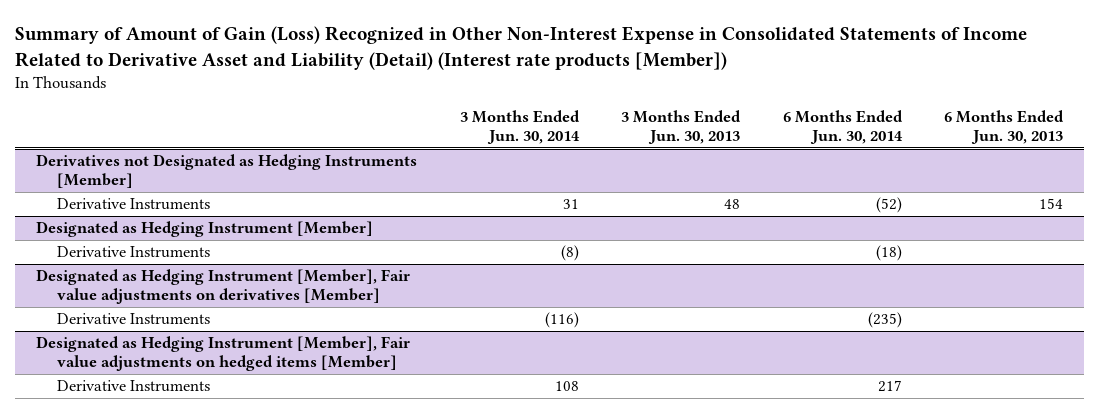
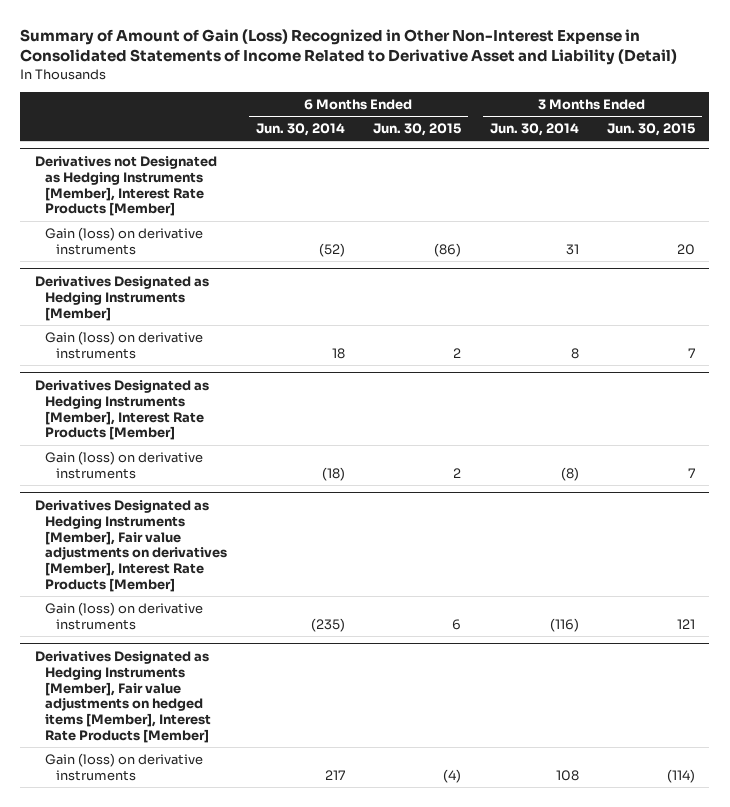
- Summary of Amount of Gain (Loss) Recognized in Other Non-Interest Expense in Consolidated Statements of Income Related to Derivative Asset and Liability (Detail) (Interest rate products [Member])
+ Summary of Amount of Gain (Loss) Recognized in Other Non-Interest Expense in Consolidated Statements of Income Related to Derivative Asset and Liability (Detail)
- | 3 Months Ended Jun. 30, 2014 | 3 Months Ended Jun. 30, 2013 | 6 Months Ended Jun. 30, 2014 | 6 Months Ended Jun. 30, 2013
+ | 6 Months Ended Jun. 30, 2014 | 6 Months Ended Jun. 30, 2015 | 3 Months Ended Jun. 30, 2014 | 3 Months Ended Jun. 30, 2015
- Derivatives not Designated as Hedging Instruments [Member]
- Derivative Instruments | 31 | 48 | (52) | 154
- Designated as Hedging Instrument [Member]
- Derivative Instruments | (8) | | (18) |
- Designated as Hedging Instrument [Member], Fair value adjustments on derivatives [Member]
- Derivative Instruments | (116) | | (235) |
- Designated as Hedging Instrument [Member], Fair value adjustments on hedged items [Member]
- Derivative Instruments | 108 | | 217 |
+ Derivatives not Designated as Hedging Instruments [Member], Interest Rate Products [Member]
+ Gain (loss) on derivative instruments | (52) | (86) | 31 | 20
+ Derivatives Designated as Hedging Instruments [Member]
+ Gain (loss) on derivative instruments | 18 | 2 | 8 | 7
+ Derivatives Designated as Hedging Instruments [Member], Interest Rate Products [Member]
+ Gain (loss) on derivative instruments | (18) | 2 | (8) | 7
+ Derivatives Designated as Hedging Instruments [Member], Fair value adjustments on derivatives [Member], Interest Rate Products [Member]
+ Gain (loss) on derivative instruments | (235) | 6 | (116) | 121
+ Derivatives Designated as Hedging Instruments [Member], Fair value adjustments on hedged items [Member], Interest Rate Products [Member]
+ Gain (loss) on derivative instruments | 217 | (4) | 108 | (114)

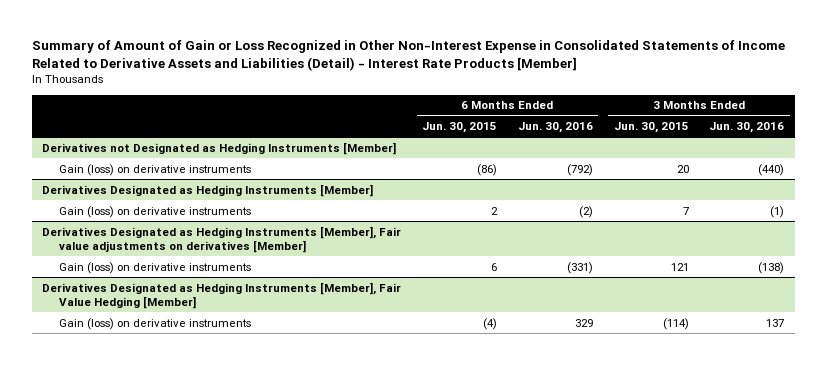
- Summary of Amount of Gain (Loss) Recognized in Other Non-Interest Expense in Consolidated Statements of Income Related to Derivative Asset and Liability (Detail)
+ Summary of Amount of Gain or Loss Recognized in Other Non-Interest Expense in Consolidated Statements of Income Related to Derivative Assets and Liabilities (Detail) - Interest Rate Products [Member]
- | 6 Months Ended Jun. 30, 2014 | 6 Months Ended Jun. 30, 2015 | 3 Months Ended Jun. 30, 2014 | 3 Months Ended Jun. 30, 2015
+ | 6 Months Ended Jun. 30, 2015 | 6 Months Ended Jun. 30, 2016 | 3 Months Ended Jun. 30, 2015 | 3 Months Ended Jun. 30, 2016
- Derivatives not Designated as Hedging Instruments [Member], Interest Rate Products [Member]
+ Derivatives not Designated as Hedging Instruments [Member]
- Derivatives Designated as Hedging Instruments [Member], Interest Rate Products [Member]
- Gain (loss) on derivative instruments | (18) | 2 | (8) | 7
- Derivatives Designated as Hedging Instruments [Member], Fair value adjustments on derivatives [Member], Interest Rate Products [Member]
+ Derivatives Designated as Hedging Instruments [Member], Fair value adjustments on derivatives [Member]
- Derivatives Designated as Hedging Instruments [Member], Fair value adjustments on hedged items [Member], Interest Rate Products [Member]
+ Derivatives Designated as Hedging Instruments [Member], Fair Value Hedging [Member]

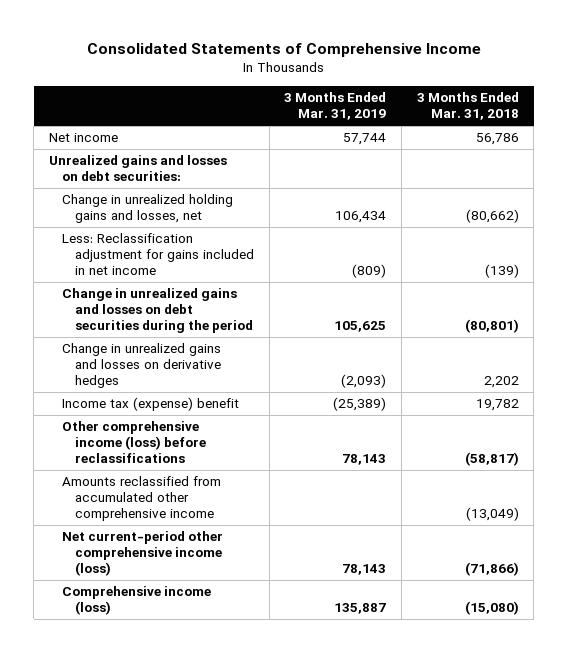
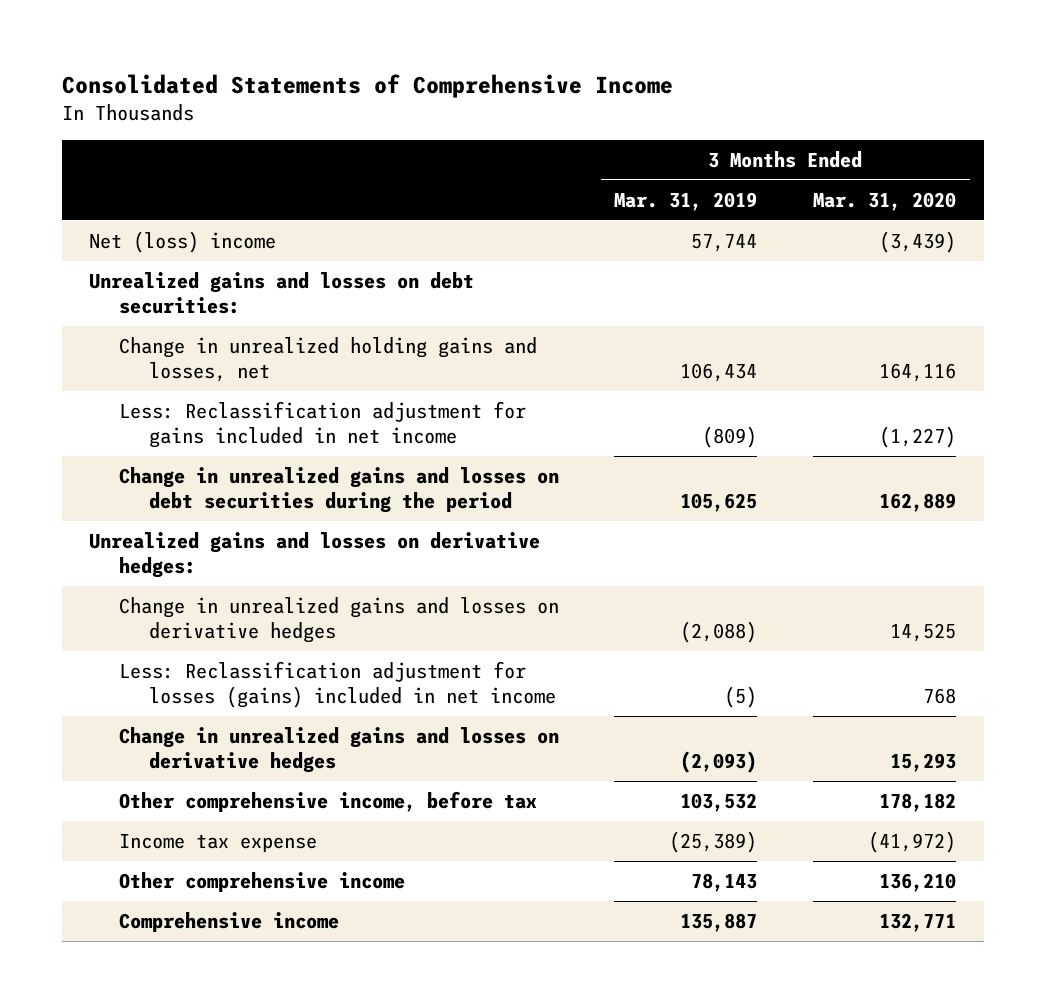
- | 3 Months Ended Mar. 31, 2019 | 3 Months Ended Mar. 31, 2018
+ | 3 Months Ended Mar. 31, 2019 | 3 Months Ended Mar. 31, 2020
- Net income | 57,744 | 56,786
+ Net (loss) income | 57,744 | (3,439)
+ Unrealized gains and losses on derivative hedges:
+ Change in unrealized gains and losses on derivative hedges | (2,088) | 14,525
+ Less: Reclassification adjustment for losses (gains) included in net income | (5) | 768
- Income tax (expense) benefit | (25,389) | 19,782
- Other comprehensive income (loss) before reclassifications | 78,143 | (58,817)
- Amounts reclassified from accumulated other comprehensive income | | (13,049)
- Net current-period other comprehensive income (loss) | 78,143 | (71,866)
- Comprehensive income (loss) | 135,887 | (15,080)
+ Other comprehensive income, before tax | 103,532 | 178,182
+ Income tax expense | (25,389) | (41,972)
+ Other comprehensive income | 78,143 | 136,210
+ Comprehensive income | 135,887 | 132,771

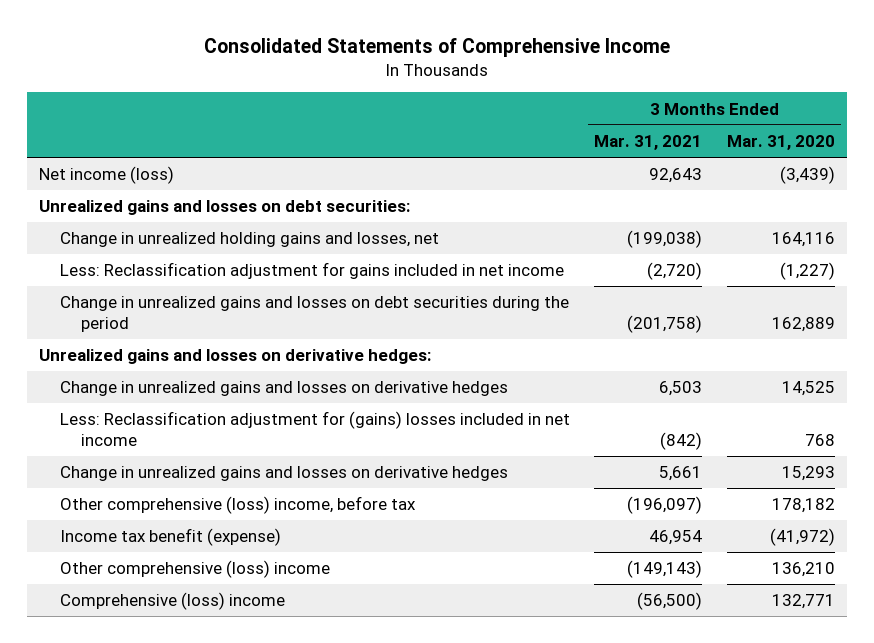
- | 3 Months Ended Mar. 31, 2019 | 3 Months Ended Mar. 31, 2020
+ | 3 Months Ended Mar. 31, 2021 | 3 Months Ended Mar. 31, 2020
- Net (loss) income | 57,744 | (3,439)
+ Net income (loss) | 92,643 | (3,439)
- Less: Reclassification adjustment for losses (gains) included in net income | (5) | 768
+ Less: Reclassification adjustment for (gains) losses included in net income | (842) | 768
- Other comprehensive income, before tax | 103,532 | 178,182
- Income tax expense | (25,389) | (41,972)
- Other comprehensive income | 78,143 | 136,210
- Comprehensive income | 135,887 | 132,771
+ Other comprehensive (loss) income, before tax | (196,097) | 178,182
+ Income tax benefit (expense) | 46,954 | (41,972)
+ Other comprehensive (loss) income | (149,143) | 136,210
+ Comprehensive (loss) income | (56,500) | 132,771

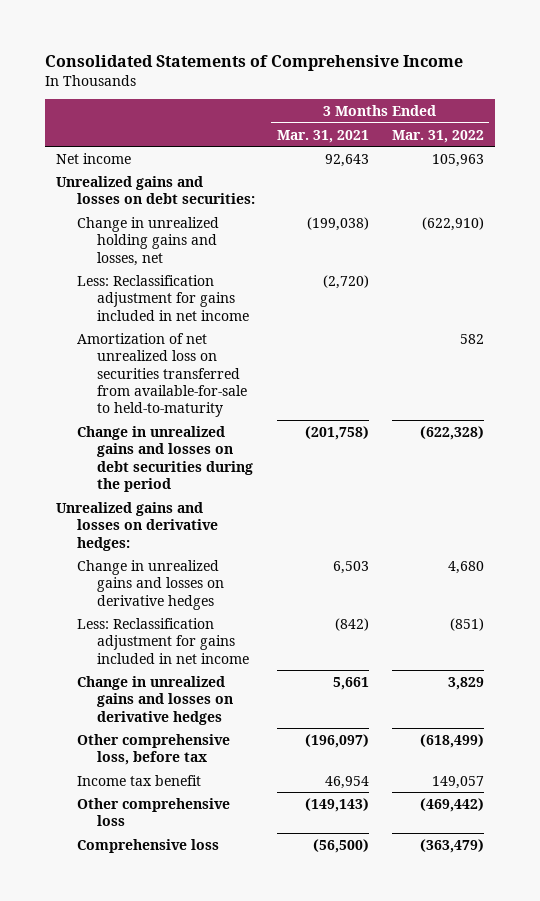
- | 3 Months Ended Mar. 31, 2021 | 3 Months Ended Mar. 31, 2020
+ | 3 Months Ended Mar. 31, 2021 | 3 Months Ended Mar. 31, 2022
- Net income (loss) | 92,643 | (3,439)
+ Net income | 92,643 | 105,963
+ Amortization of net unrealized loss on securities transferred from available-for-sale to held-to-maturity | | 582
- Less: Reclassification adjustment for (gains) losses included in net income | (842) | 768
+ Less: Reclassification adjustment for gains included in net income | (842) | (851)
- Other comprehensive (loss) income, before tax | (196,097) | 178,182
- Income tax benefit (expense) | 46,954 | (41,972)
- Other comprehensive (loss) income | (149,143) | 136,210
- Comprehensive (loss) income | (56,500) | 132,771
+ Other comprehensive loss, before tax | (196,097) | (618,499)
+ Income tax benefit | 46,954 | 149,057
+ Other comprehensive loss | (149,143) | (469,442)
+ Comprehensive loss | (56,500) | (363,479)

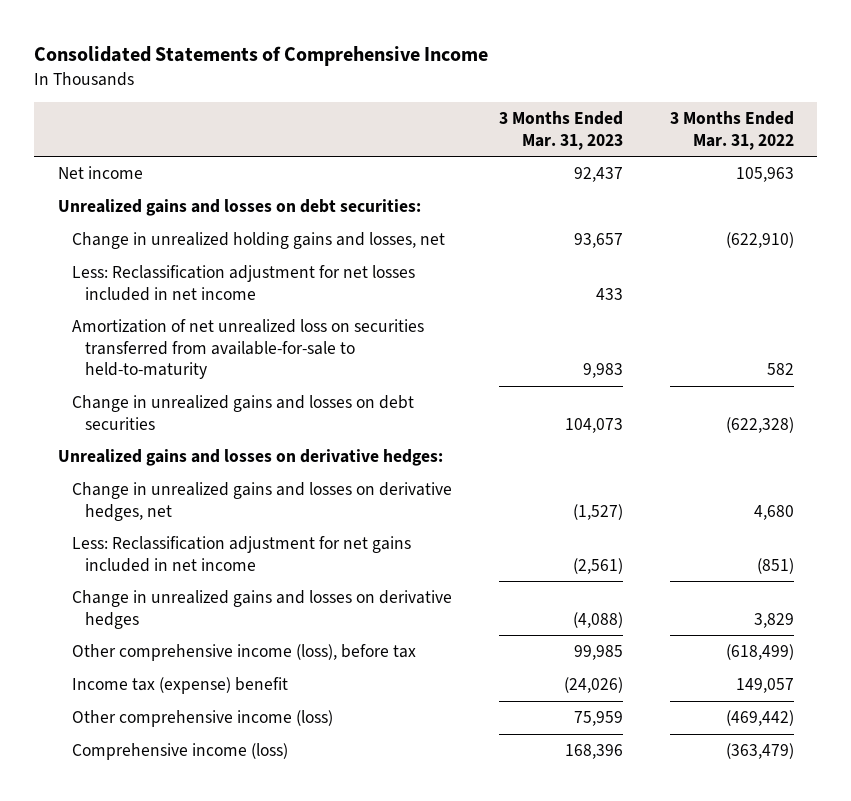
- | 3 Months Ended Mar. 31, 2021 | 3 Months Ended Mar. 31, 2022
+ | 3 Months Ended Mar. 31, 2023 | 3 Months Ended Mar. 31, 2022
- Less: Reclassification adjustment for gains included in net income | (2,720) |
+ Less: Reclassification adjustment for net losses included in net income | 433 |
- Change in unrealized gains and losses on debt securities during the period | (201,758) | (622,328)
+ Change in unrealized gains and losses on debt securities | 104,073 | (622,328)
- Change in unrealized gains and losses on derivative hedges | 6,503 | 4,680
- Less: Reclassification adjustment for gains included in net income | (842) | (851)
+ Change in unrealized gains and losses on derivative hedges, net | (1,527) | 4,680
+ Less: Reclassification adjustment for net gains included in net income | (2,561) | (851)
- Other comprehensive loss, before tax | (196,097) | (618,499)
- Income tax benefit | 46,954 | 149,057
- Other comprehensive loss | (149,143) | (469,442)
- Comprehensive loss | (56,500) | (363,479)
+ Other comprehensive income (loss), before tax | 99,985 | (618,499)
+ Income tax (expense) benefit | (24,026) | 149,057
+ Other comprehensive income (loss) | 75,959 | (469,442)
+ Comprehensive income (loss) | 168,396 | (363,479)

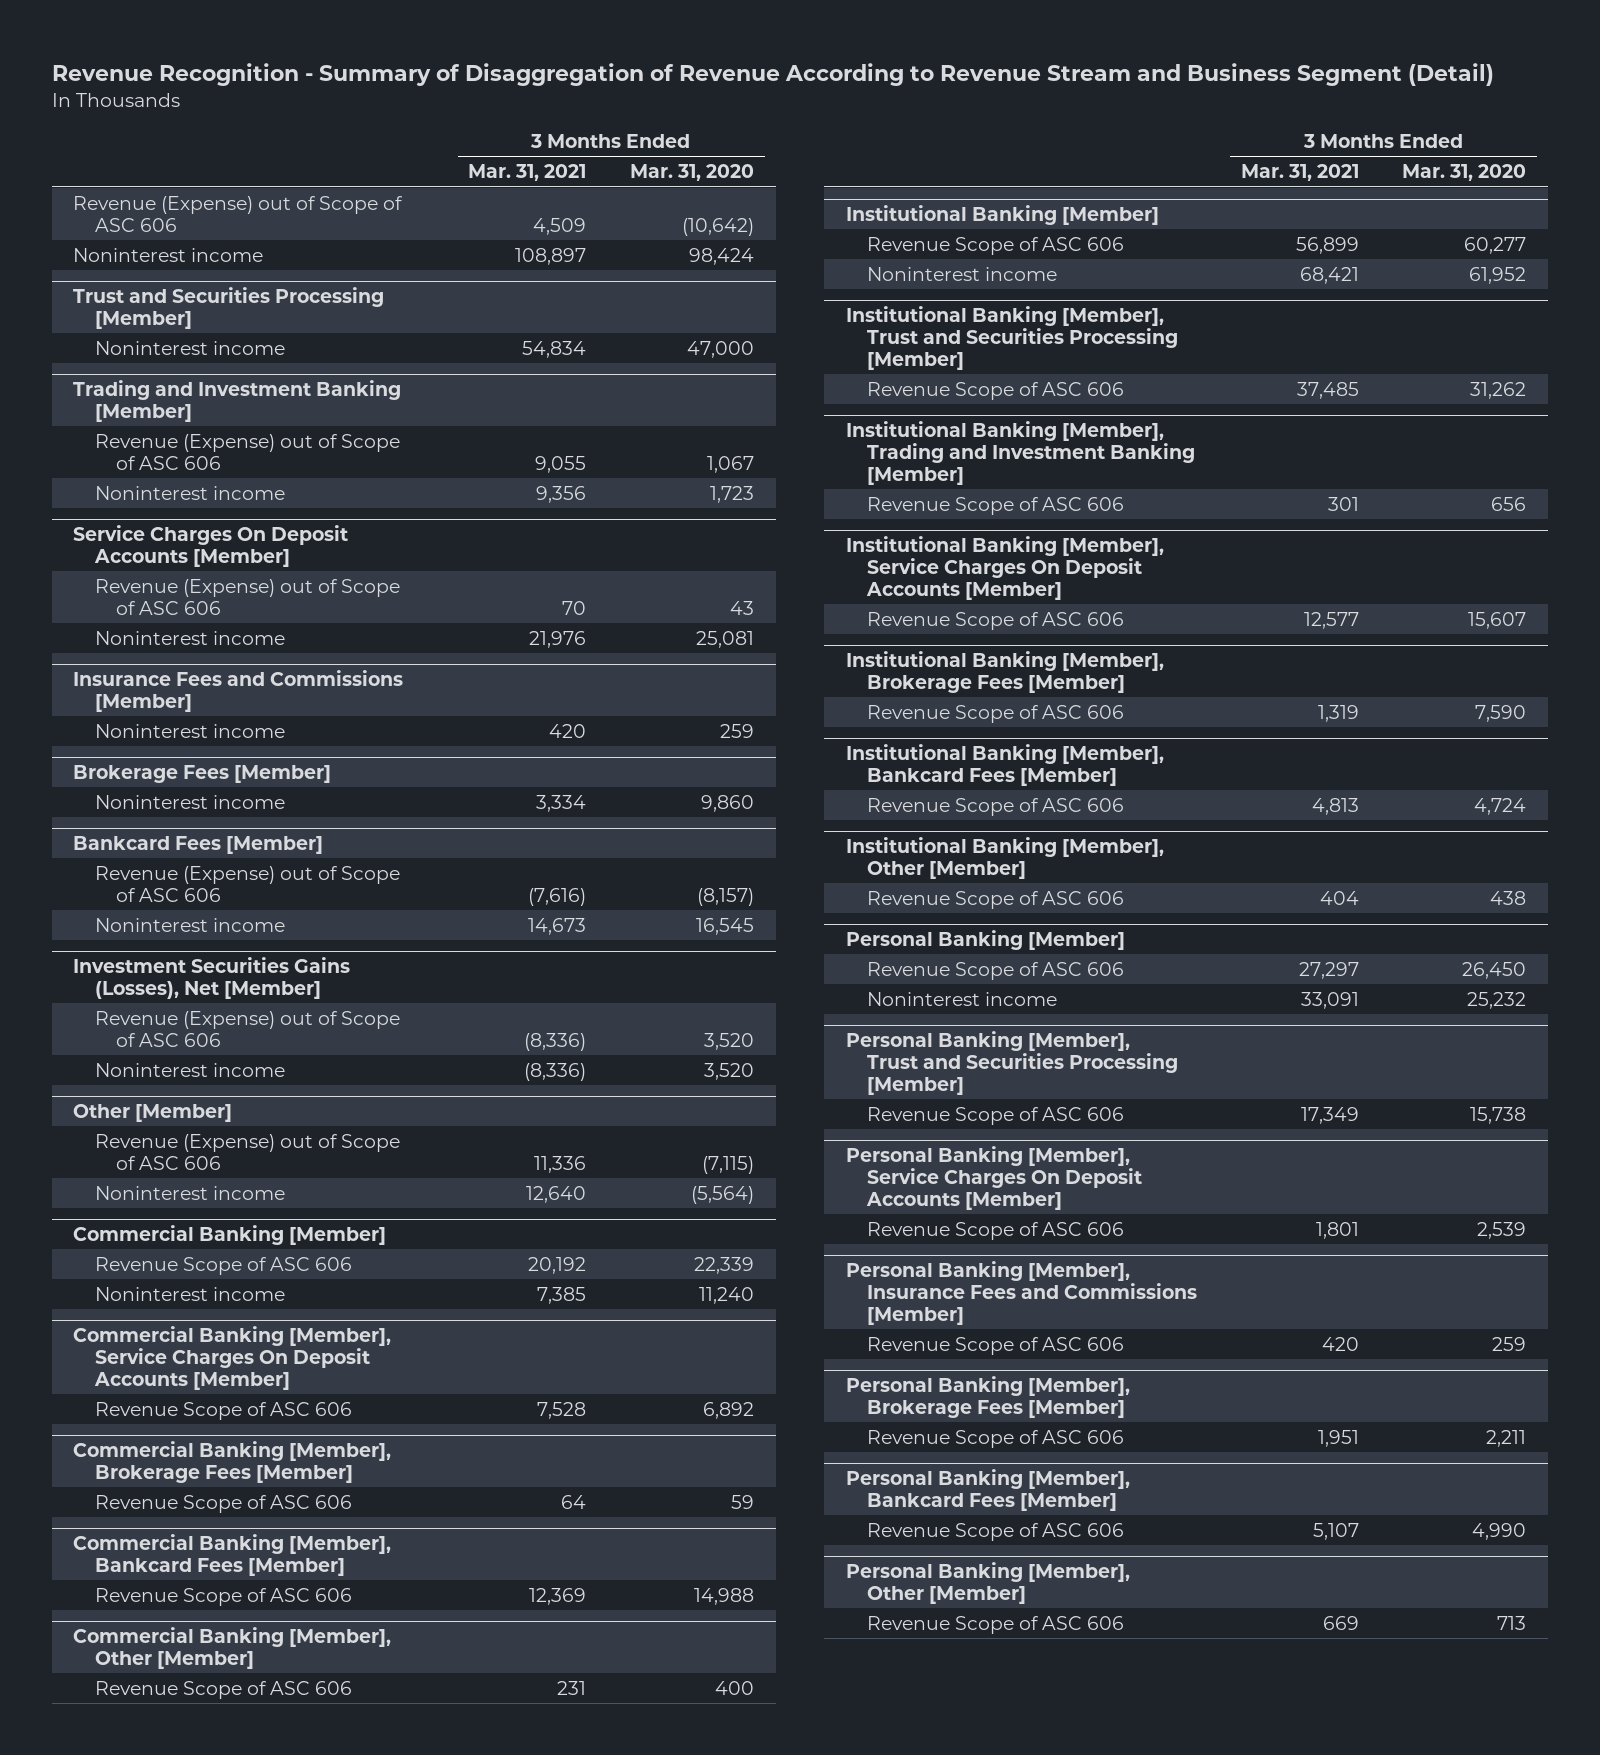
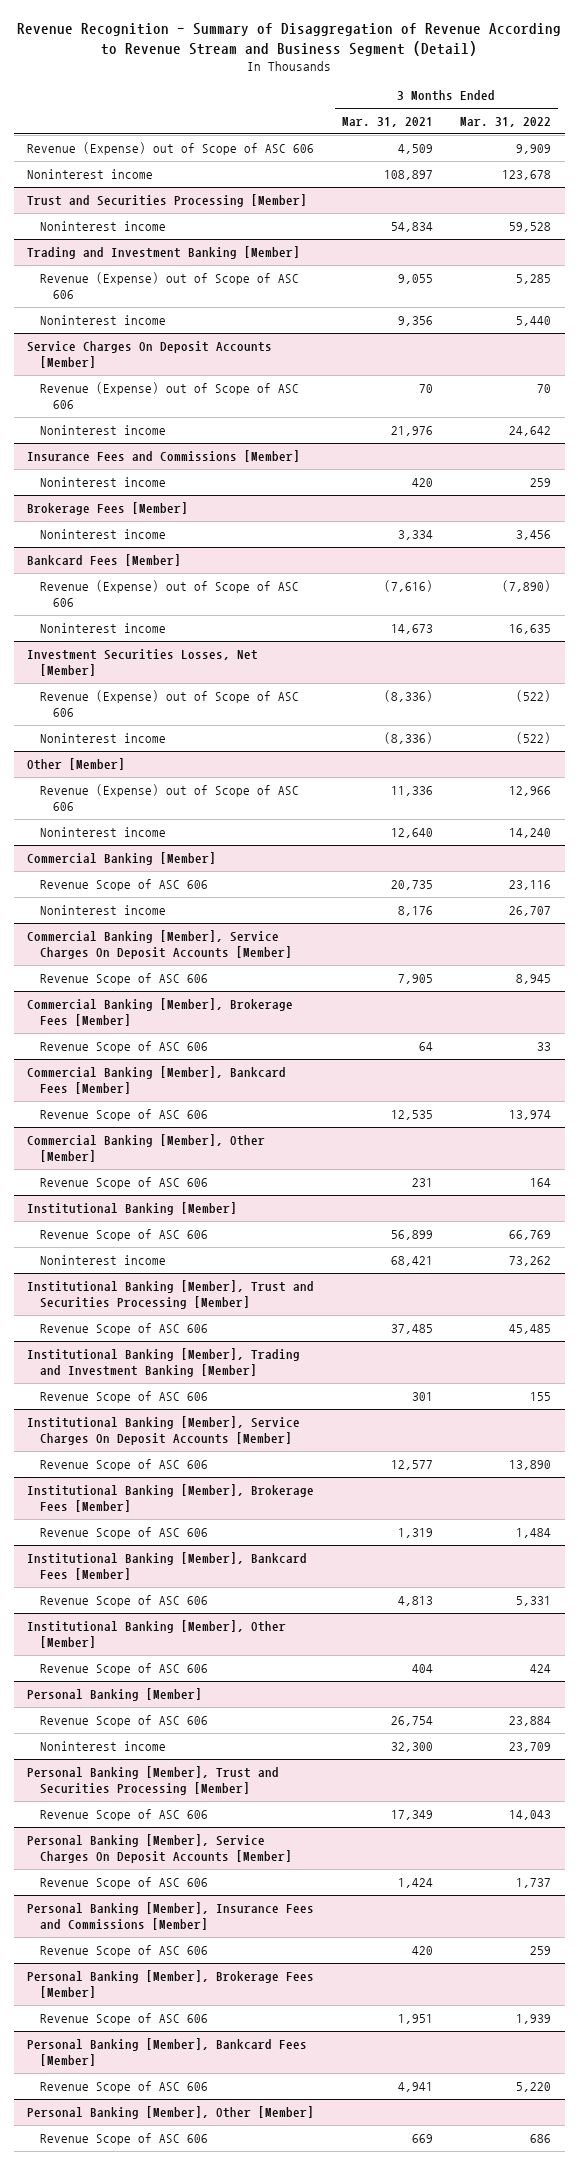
- | 3 Months Ended Mar. 31, 2021 | 3 Months Ended Mar. 31, 2020
+ | 3 Months Ended Mar. 31, 2021 | 3 Months Ended Mar. 31, 2022
- Investment Securities Gains (Losses), Net [Member]
+ Investment Securities Losses, Net [Member]
@ Commercial Banking [Member]
- Revenue Scope of ASC 606 | 20,192 | 22,339
- Noninterest income | 7,385 | 11,240
+ Revenue Scope of ASC 606 | 20,735 | 23,116
+ Noninterest income | 8,176 | 26,707
@ Commercial Banking [Member], Service Charges On Deposit Accounts [Member]
- Revenue Scope of ASC 606 | 7,528 | 6,892
+ Revenue Scope of ASC 606 | 7,905 | 8,945
@ Commercial Banking [Member], Bankcard Fees [Member]
- Revenue Scope of ASC 606 | 12,369 | 14,988
+ Revenue Scope of ASC 606 | 12,535 | 13,974
@ Personal Banking [Member]
- Revenue Scope of ASC 606 | 27,297 | 26,450
- Noninterest income | 33,091 | 25,232
+ Revenue Scope of ASC 606 | 26,754 | 23,884
+ Noninterest income | 32,300 | 23,709
@ Personal Banking [Member], Service Charges On Deposit Accounts [Member]
- Revenue Scope of ASC 606 | 1,801 | 2,539
+ Revenue Scope of ASC 606 | 1,424 | 1,737
@ Personal Banking [Member], Bankcard Fees [Member]
- Revenue Scope of ASC 606 | 5,107 | 4,990
+ Revenue Scope of ASC 606 | 4,941 | 5,220

